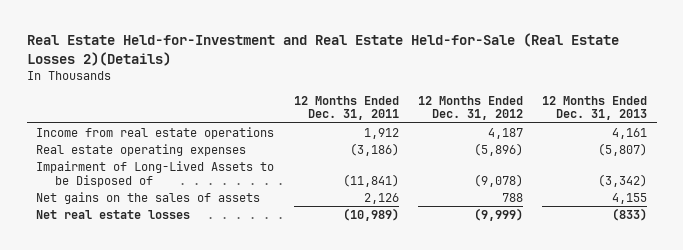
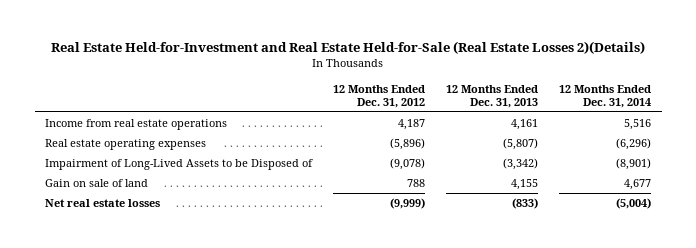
- | 12 Months Ended Dec. 31, 2011 | 12 Months Ended Dec. 31, 2012 | 12 Months Ended Dec. 31, 2013
+ | 12 Months Ended Dec. 31, 2012 | 12 Months Ended Dec. 31, 2013 | 12 Months Ended Dec. 31, 2014
- Net gains on the sales of assets | 2,126 | 788 | 4,155
+ Gain on sale of land | 788 | 4,155 | 4,677

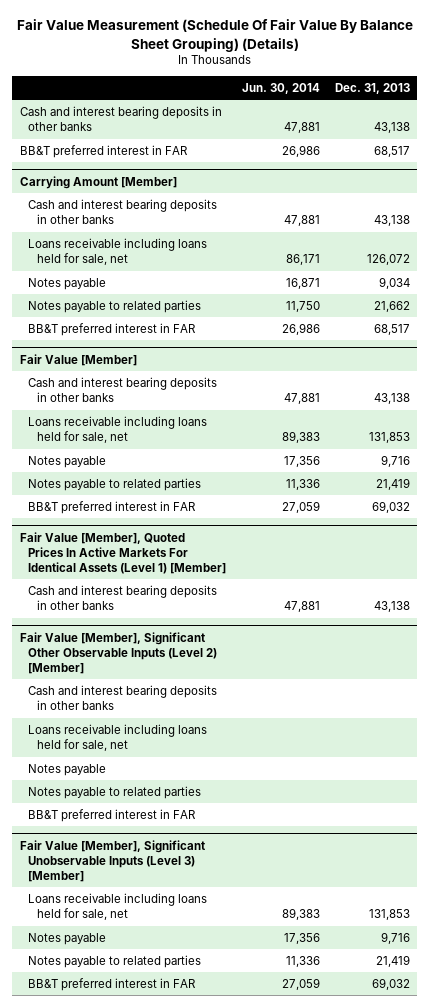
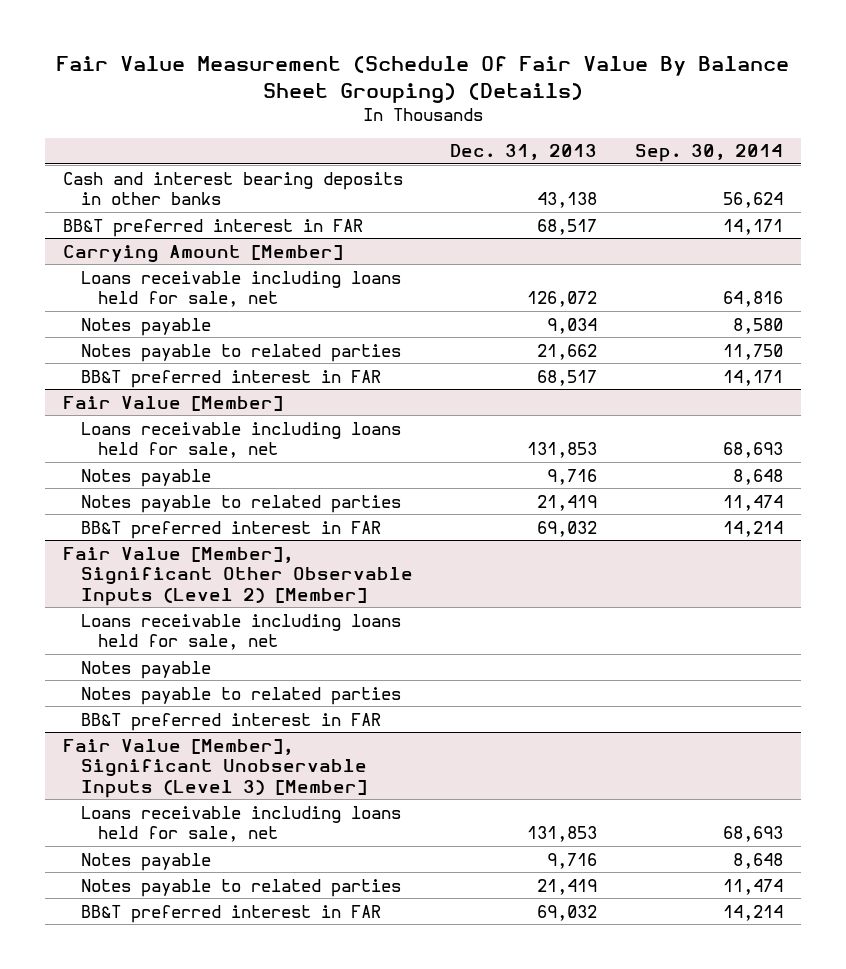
- | Jun. 30, 2014 | Dec. 31, 2013
+ | Dec. 31, 2013 | Sep. 30, 2014
@ Carrying Amount [Member]
- Cash and interest bearing deposits in other banks | 47,881 | 43,138
@ Fair Value [Member]
- Cash and interest bearing deposits in other banks | 47,881 | 43,138
- Fair Value [Member], Quoted Prices In Active Markets For Identical Assets (Level 1) [Member]
- Cash and interest bearing deposits in other banks | 47,881 | 43,138
@ Fair Value [Member], Significant Other Observable Inputs (Level 2) [Member]
- Cash and interest bearing deposits in other banks

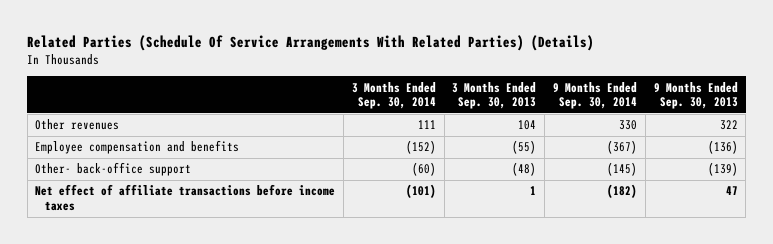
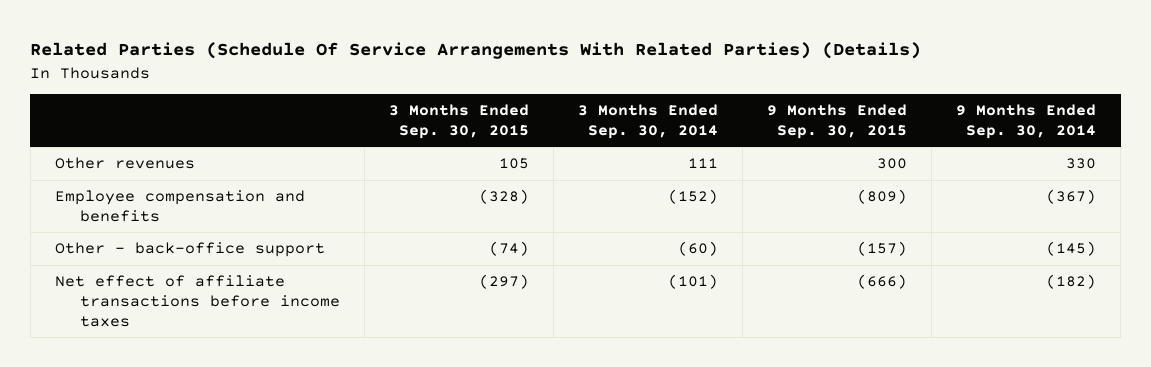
- | 3 Months Ended Sep. 30, 2014 | 3 Months Ended Sep. 30, 2013 | 9 Months Ended Sep. 30, 2014 | 9 Months Ended Sep. 30, 2013
+ | 3 Months Ended Sep. 30, 2015 | 3 Months Ended Sep. 30, 2014 | 9 Months Ended Sep. 30, 2015 | 9 Months Ended Sep. 30, 2014
- Other- back-office support | (60) | (48) | (145) | (139)
+ Other - back-office support | (74) | (60) | (157) | (145)

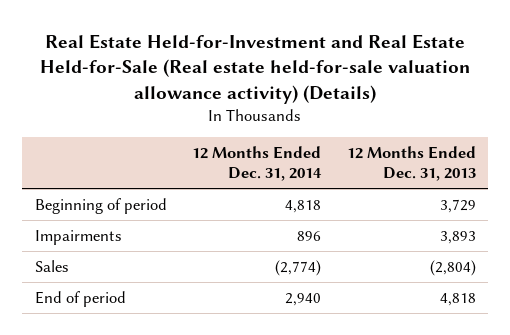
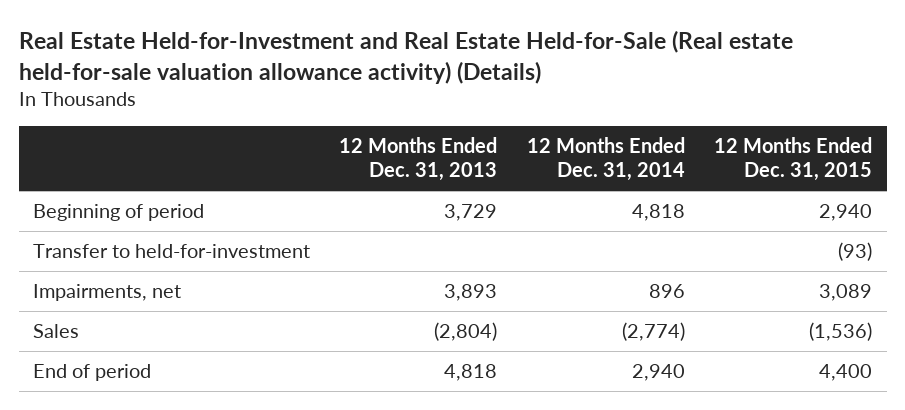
- | 12 Months Ended Dec. 31, 2014 | 12 Months Ended Dec. 31, 2013
+ | 12 Months Ended Dec. 31, 2013 | 12 Months Ended Dec. 31, 2014 | 12 Months Ended Dec. 31, 2015
- Impairments | 896 | 3,893
+ Transfer to held-for-investment | | | (93)
+ Impairments, net | 3,893 | 896 | 3,089

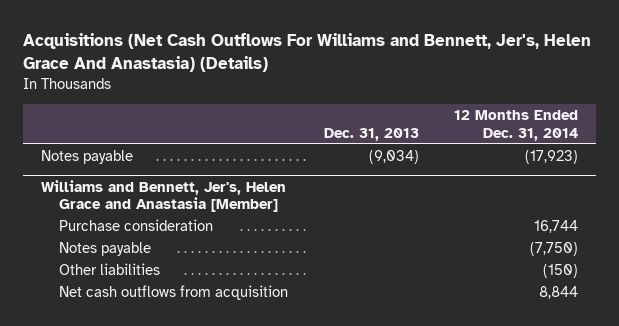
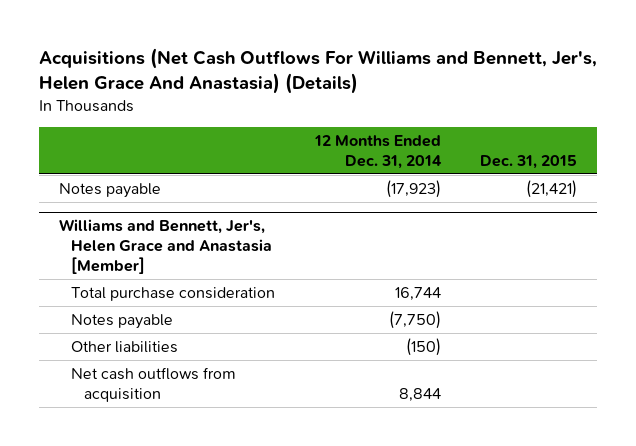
- | Dec. 31, 2013 | 12 Months Ended Dec. 31, 2014
+ | 12 Months Ended Dec. 31, 2014 | Dec. 31, 2015
@ Williams and Bennett, Jer's, Helen Grace and Anastasia [Member]
- Purchase consideration | | 16,744
+ Total purchase consideration | 16,744 |

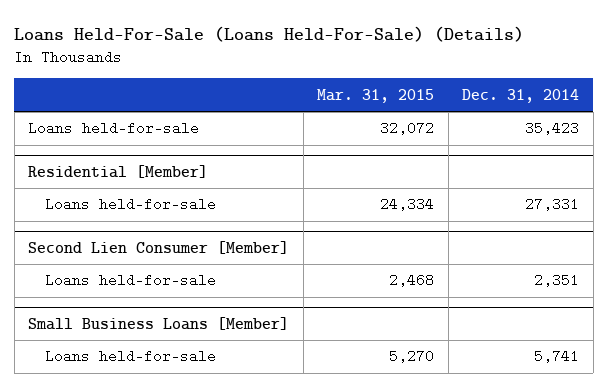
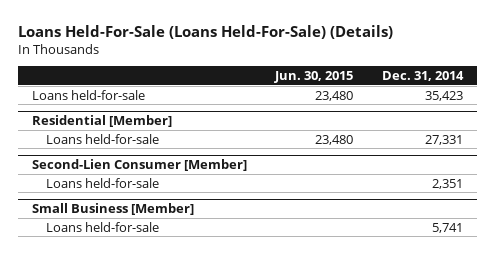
- | Mar. 31, 2015 | Dec. 31, 2014
+ | Jun. 30, 2015 | Dec. 31, 2014
- Second Lien Consumer [Member]
+ Second-Lien Consumer [Member]
- Small Business Loans [Member]
+ Small Business [Member]

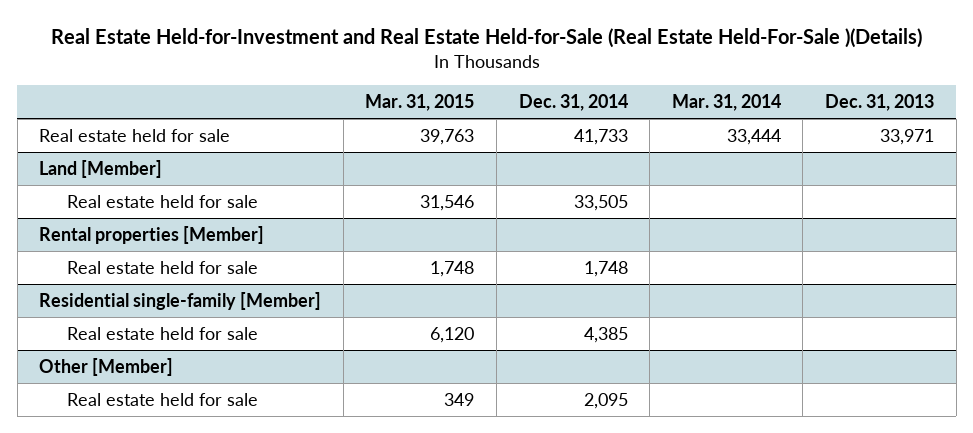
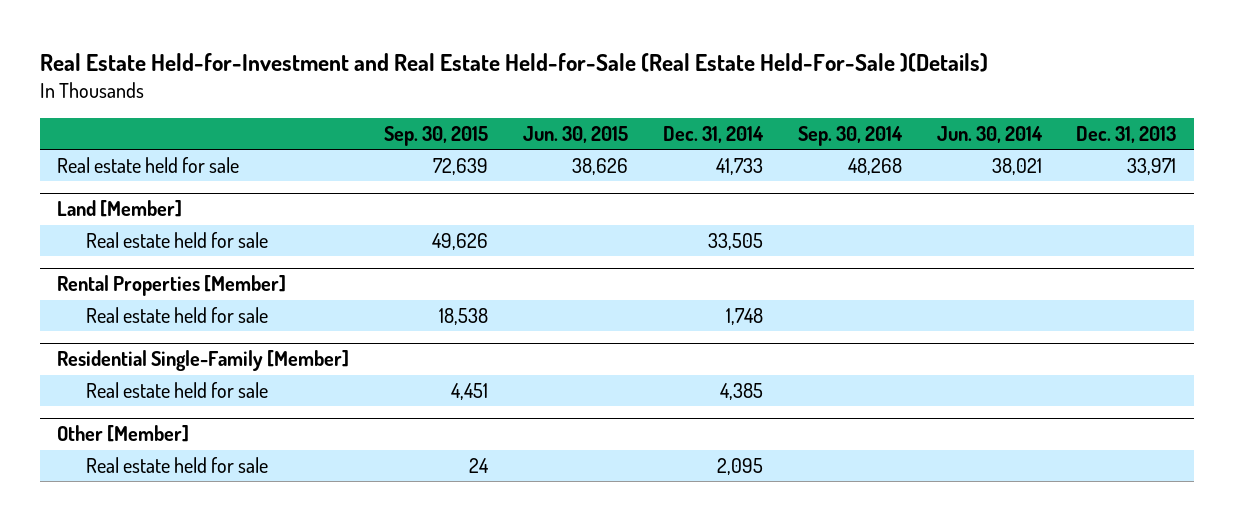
- | Mar. 31, 2015 | Dec. 31, 2014 | Mar. 31, 2014 | Dec. 31, 2013
+ | Sep. 30, 2015 | Jun. 30, 2015 | Dec. 31, 2014 | Sep. 30, 2014 | Jun. 30, 2014 | Dec. 31, 2013
- Rental properties [Member]
+ Rental Properties [Member]
- Residential single-family [Member]
+ Residential Single-Family [Member]

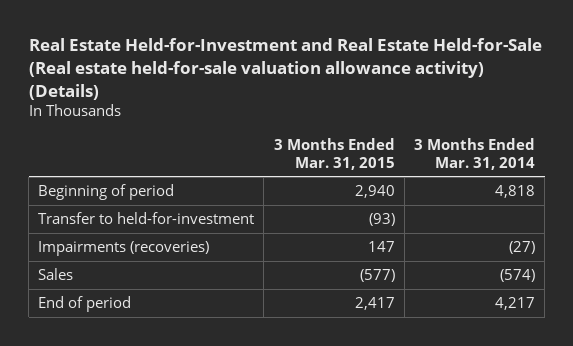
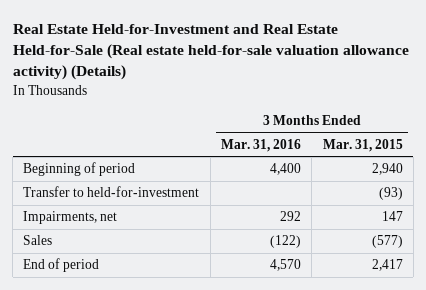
- | 3 Months Ended Mar. 31, 2015 | 3 Months Ended Mar. 31, 2014
+ | 3 Months Ended Mar. 31, 2016 | 3 Months Ended Mar. 31, 2015
- Impairments (recoveries) | 147 | (27)
+ Impairments, net | 292 | 147

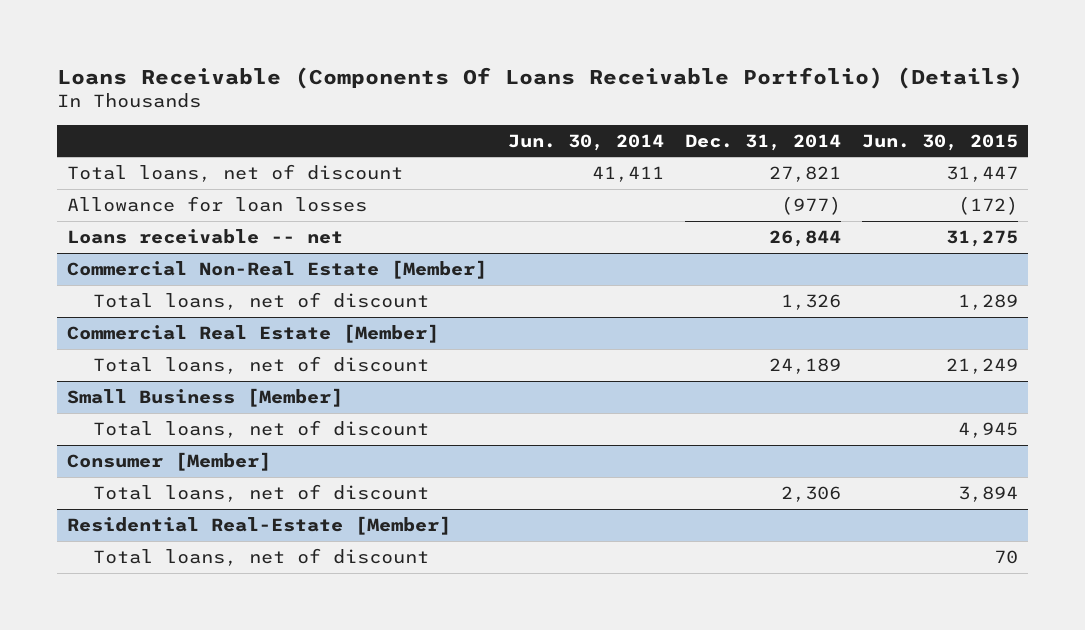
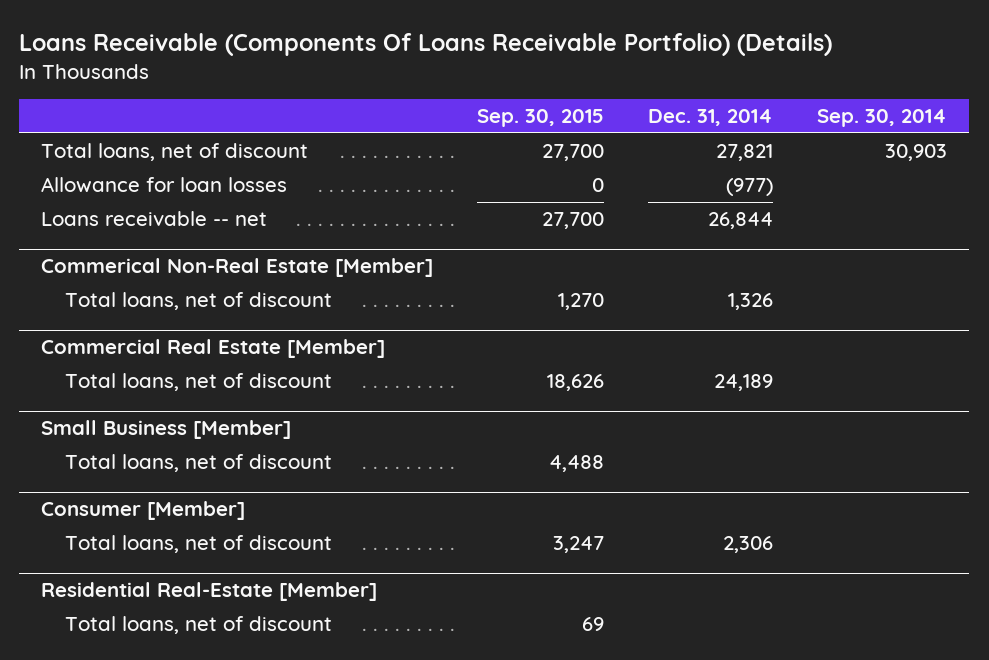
- | Jun. 30, 2014 | Dec. 31, 2014 | Jun. 30, 2015
+ | Sep. 30, 2015 | Dec. 31, 2014 | Sep. 30, 2014
- Commercial Non-Real Estate [Member]
+ Commerical Non-Real Estate [Member]

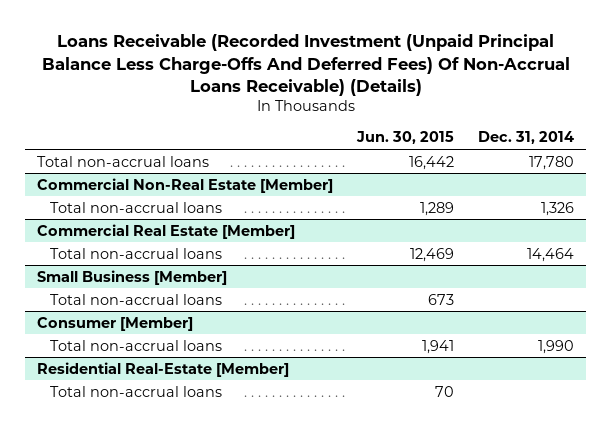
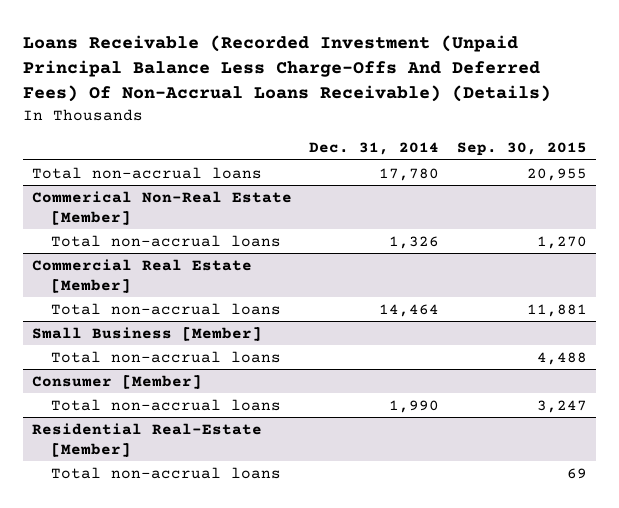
- | Jun. 30, 2015 | Dec. 31, 2014
+ | Dec. 31, 2014 | Sep. 30, 2015
- Commercial Non-Real Estate [Member]
+ Commerical Non-Real Estate [Member]

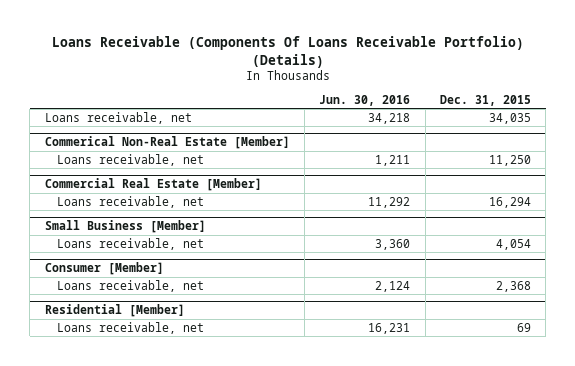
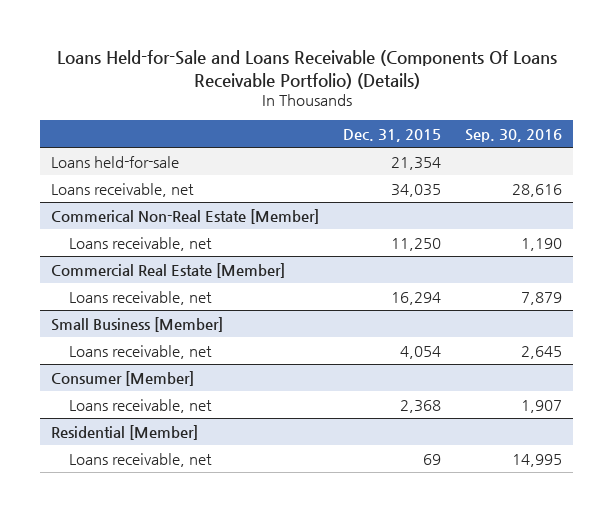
- Loans Receivable (Components Of Loans Receivable Portfolio) (Details)
+ Loans Held-for-Sale and Loans Receivable (Components Of Loans Receivable Portfolio) (Details)
- | Jun. 30, 2016 | Dec. 31, 2015
+ | Dec. 31, 2015 | Sep. 30, 2016
+ Loans held-for-sale | 21,354 |

